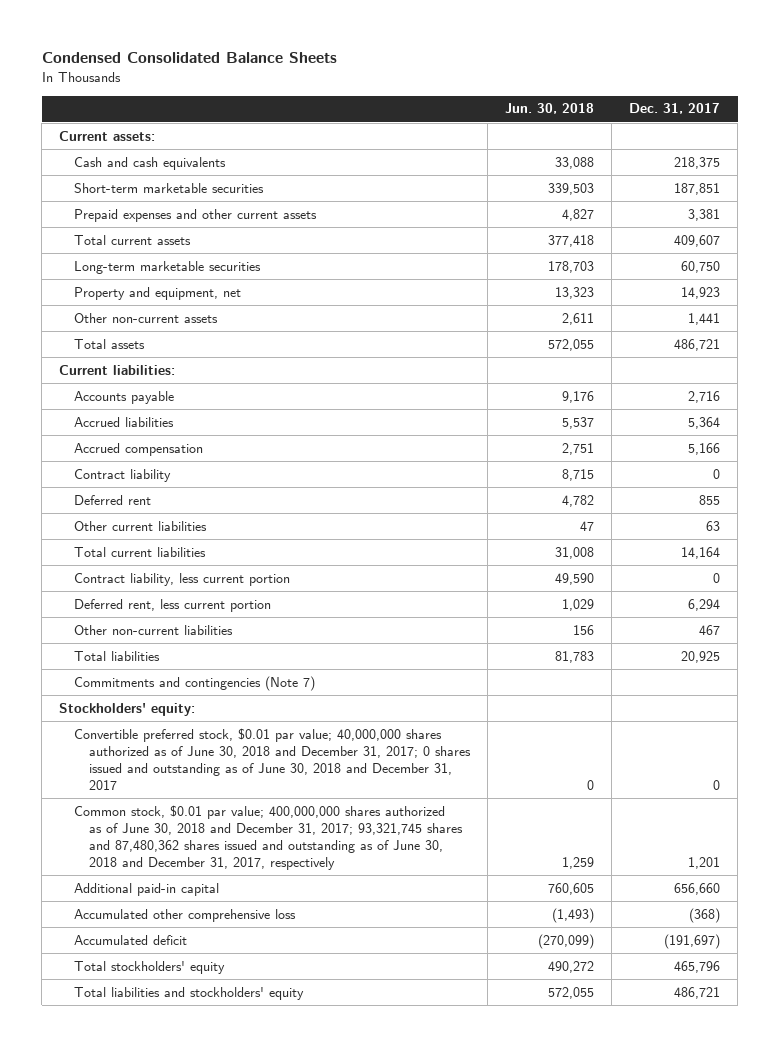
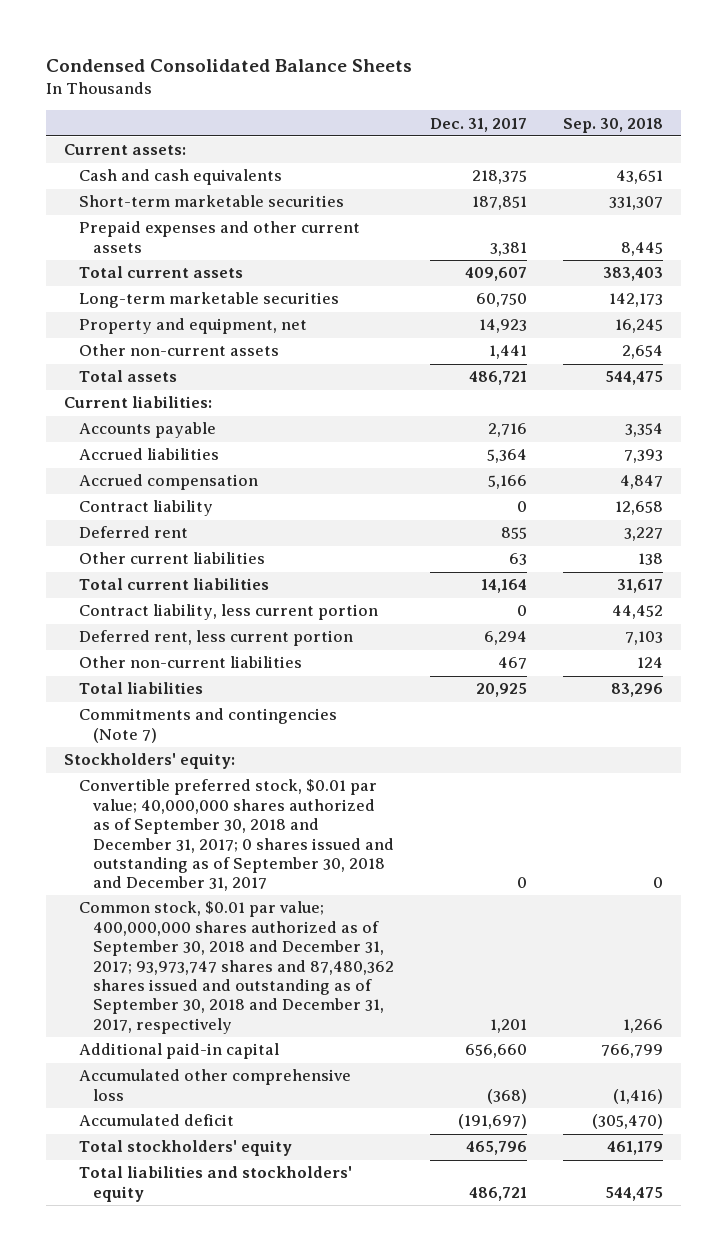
- | Jun. 30, 2018 | Dec. 31, 2017
+ | Dec. 31, 2017 | Sep. 30, 2018
- Convertible preferred stock, $0.01 par value; 40,000,000 shares authorized as of June 30, 2018 and December 31, 2017; 0 shares issued and outstanding as of June 30, 2018 and December 31, 2017 | 0 | 0
- Common stock, $0.01 par value; 400,000,000 shares authorized as of June 30, 2018 and December 31, 2017; 93,321,745 shares and 87,480,362 shares issued and outstanding as of June 30, 2018 and December 31, 2017, respectively | 1,259 | 1,201
+ Convertible preferred stock, $0.01 par value; 40,000,000 shares authorized as of September 30, 2018 and December 31, 2017; 0 shares issued and outstanding as of September 30, 2018 and December 31, 2017 | 0 | 0
+ Common stock, $0.01 par value; 400,000,000 shares authorized as of September 30, 2018 and December 31, 2017; 93,973,747 shares and 87,480,362 shares issued and outstanding as of September 30, 2018 and December 31, 2017, respectively | 1,201 | 1,266

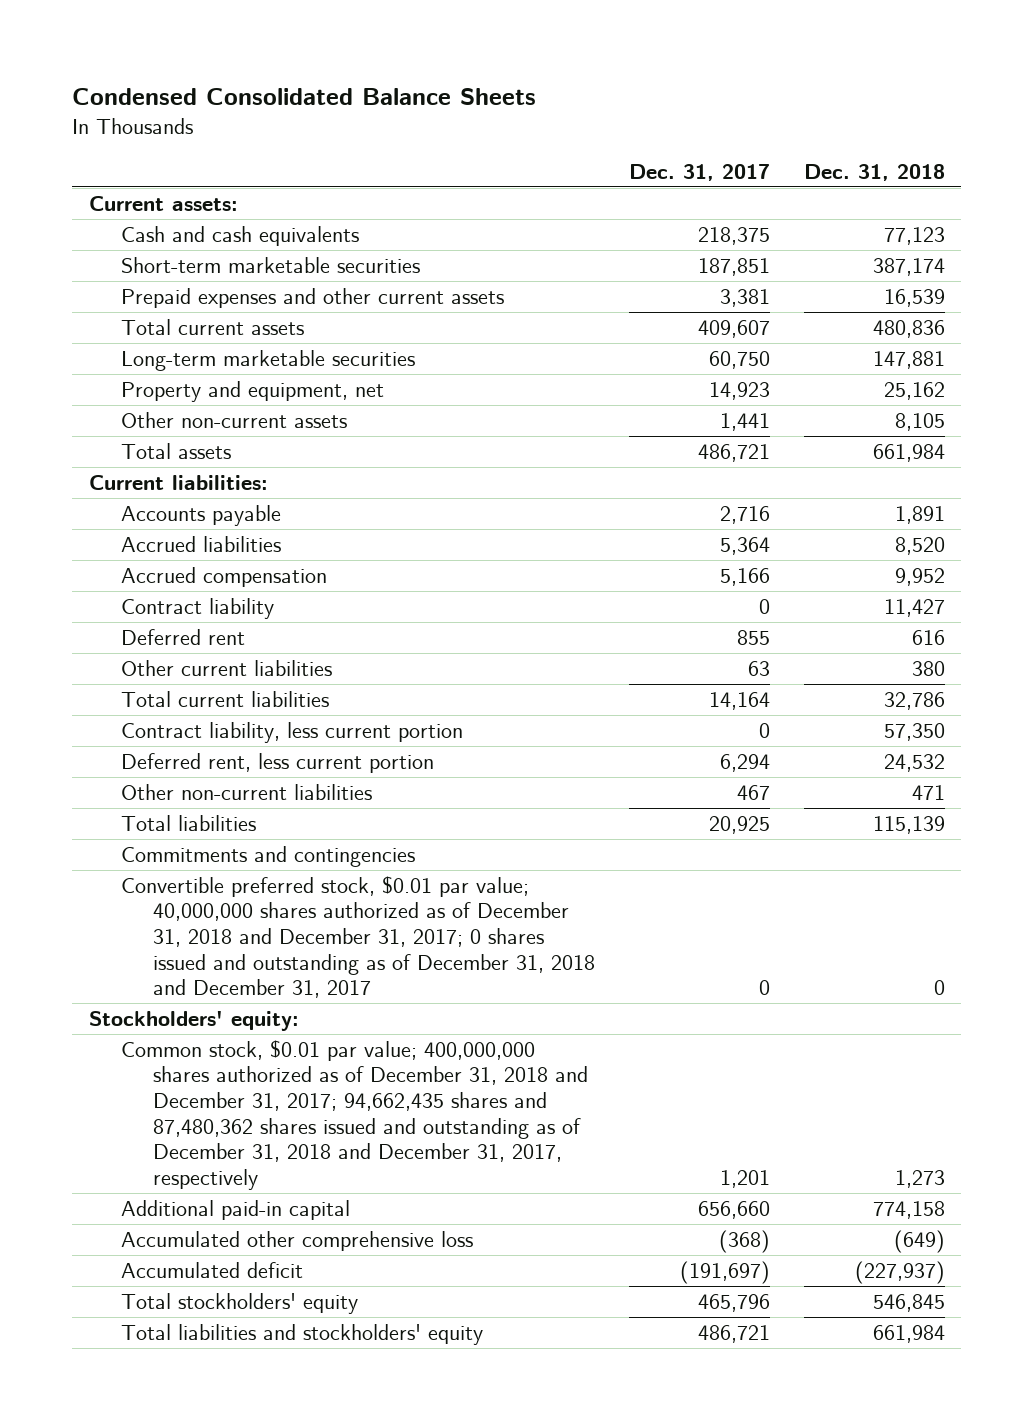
- | Dec. 31, 2017 | Sep. 30, 2018
+ | Dec. 31, 2017 | Dec. 31, 2018
- Commitments and contingencies (Note 7)
+ Commitments and contingencies
+ Convertible preferred stock, $0.01 par value; 40,000,000 shares authorized as of December 31, 2018 and December 31, 2017; 0 shares issued and outstanding as of December 31, 2018 and December 31, 2017 | 0 | 0
- Convertible preferred stock, $0.01 par value; 40,000,000 shares authorized as of September 30, 2018 and December 31, 2017; 0 shares issued and outstanding as of September 30, 2018 and December 31, 2017 | 0 | 0
- Common stock, $0.01 par value; 400,000,000 shares authorized as of September 30, 2018 and December 31, 2017; 93,973,747 shares and 87,480,362 shares issued and outstanding as of September 30, 2018 and December 31, 2017, respectively | 1,201 | 1,266
+ Common stock, $0.01 par value; 400,000,000 shares authorized as of December 31, 2018 and December 31, 2017; 94,662,435 shares and 87,480,362 shares issued and outstanding as of December 31, 2018 and December 31, 2017, respectively | 1,201 | 1,273

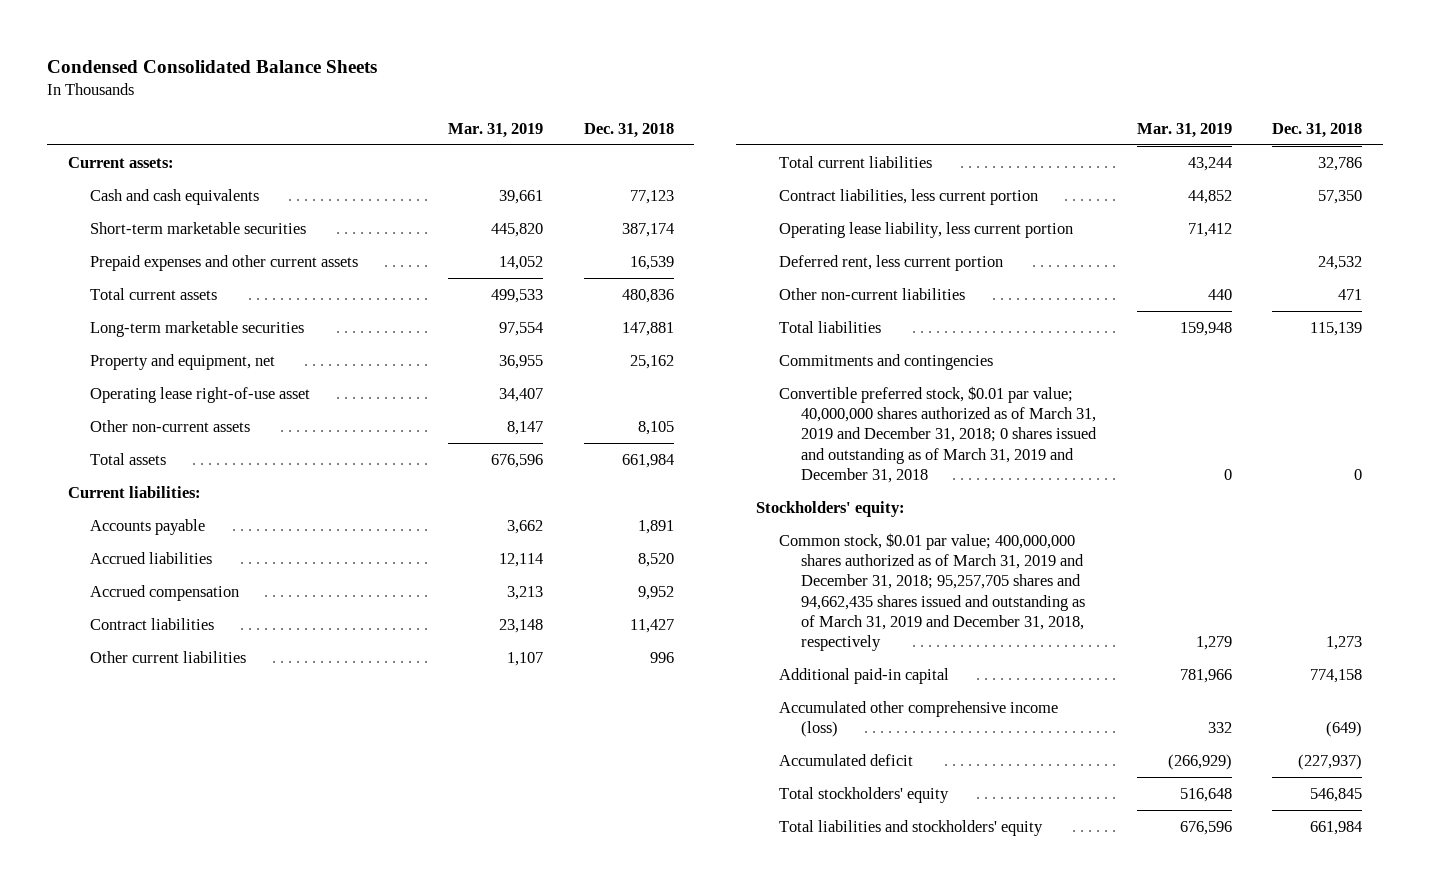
- | Dec. 31, 2017 | Dec. 31, 2018
+ | Mar. 31, 2019 | Dec. 31, 2018
+ Operating lease right-of-use asset | 34,407 |
- Contract liability | 0 | 11,427
- Deferred rent | 855 | 616
- Other current liabilities | 63 | 380
+ Contract liabilities | 23,148 | 11,427
+ Other current liabilities | 1,107 | 996
- Contract liability, less current portion | 0 | 57,350
+ Contract liabilities, less current portion | 44,852 | 57,350
+ Operating lease liability, less current portion | 71,412 |
- Convertible preferred stock, $0.01 par value; 40,000,000 shares authorized as of December 31, 2018 and December 31, 2017; 0 shares issued and outstanding as of December 31, 2018 and December 31, 2017 | 0 | 0
+ Convertible preferred stock, $0.01 par value; 40,000,000 shares authorized as of March 31, 2019 and December 31, 2018; 0 shares issued and outstanding as of March 31, 2019 and December 31, 2018 | 0 | 0
- Common stock, $0.01 par value; 400,000,000 shares authorized as of December 31, 2018 and December 31, 2017; 94,662,435 shares and 87,480,362 shares issued and outstanding as of December 31, 2018 and December 31, 2017, respectively | 1,201 | 1,273
+ Common stock, $0.01 par value; 400,000,000 shares authorized as of March 31, 2019 and December 31, 2018; 95,257,705 shares and 94,662,435 shares issued and outstanding as of March 31, 2019 and December 31, 2018, respectively | 1,279 | 1,273
- Accumulated other comprehensive loss | (368) | (649)
+ Accumulated other comprehensive income (loss) | 332 | (649)

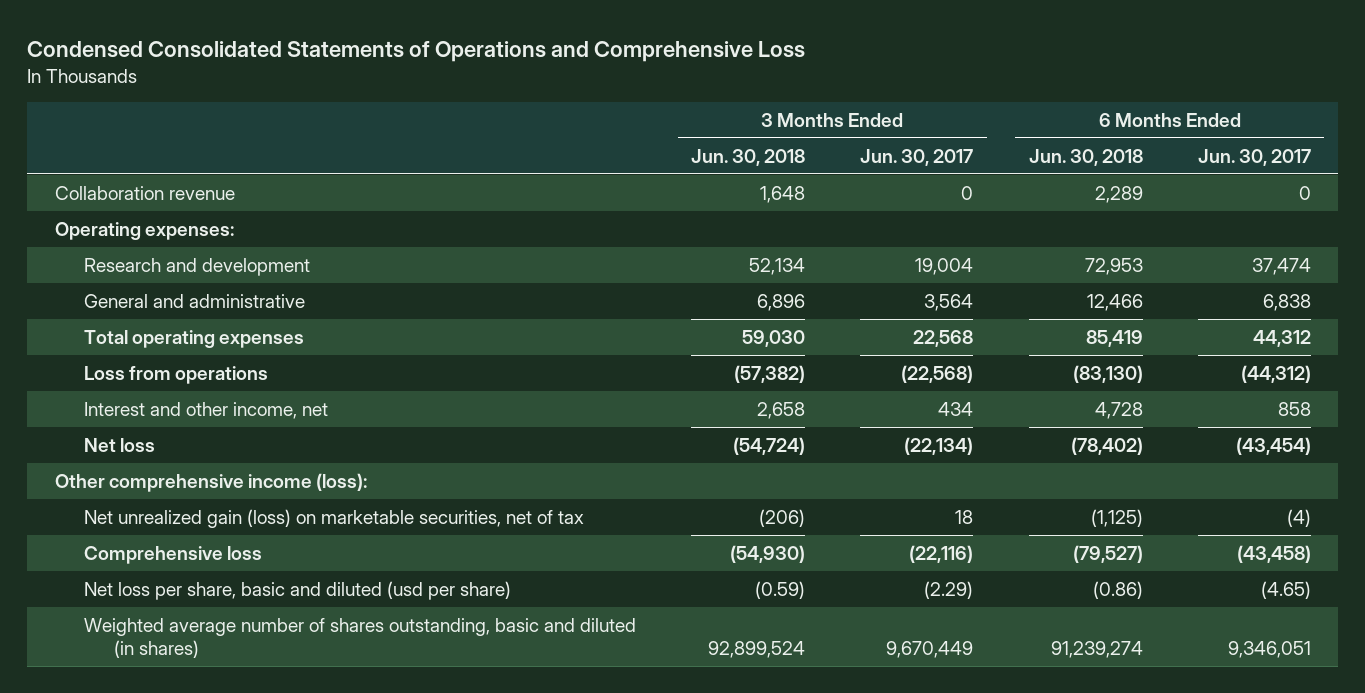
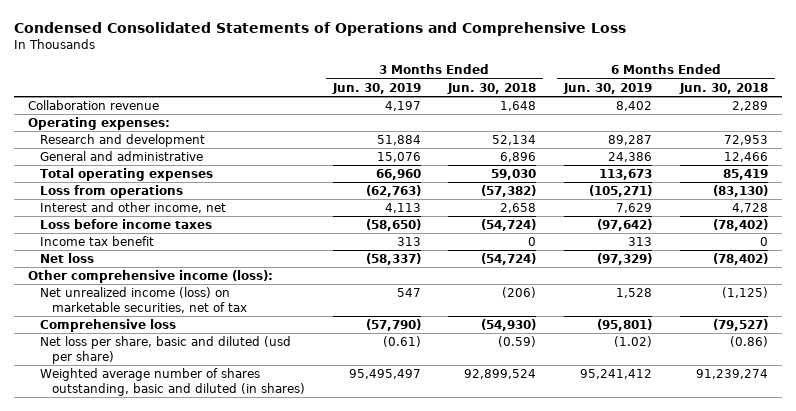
- | 3 Months Ended Jun. 30, 2018 | 3 Months Ended Jun. 30, 2017 | 6 Months Ended Jun. 30, 2018 | 6 Months Ended Jun. 30, 2017
+ | 3 Months Ended Jun. 30, 2019 | 3 Months Ended Jun. 30, 2018 | 6 Months Ended Jun. 30, 2019 | 6 Months Ended Jun. 30, 2018
+ Loss before income taxes | (58,650) | (54,724) | (97,642) | (78,402)
+ Income tax benefit | 313 | 0 | 313 | 0
- Net unrealized gain (loss) on marketable securities, net of tax | (206) | 18 | (1,125) | (4)
+ Net unrealized income (loss) on marketable securities, net of tax | 547 | (206) | 1,528 | (1,125)

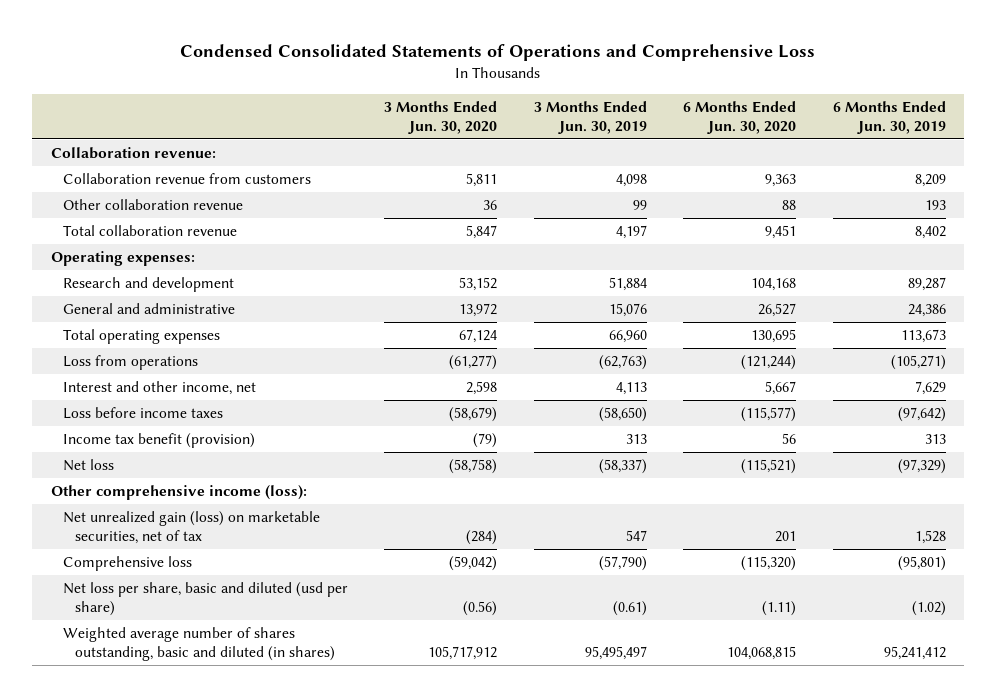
- | 3 Months Ended Jun. 30, 2019 | 3 Months Ended Jun. 30, 2018 | 6 Months Ended Jun. 30, 2019 | 6 Months Ended Jun. 30, 2018
+ | 3 Months Ended Jun. 30, 2020 | 3 Months Ended Jun. 30, 2019 | 6 Months Ended Jun. 30, 2020 | 6 Months Ended Jun. 30, 2019
- Collaboration revenue | 4,197 | 1,648 | 8,402 | 2,289
+ Collaboration revenue:
+ Collaboration revenue from customers | 5,811 | 4,098 | 9,363 | 8,209
+ Other collaboration revenue | 36 | 99 | 88 | 193
+ Total collaboration revenue | 5,847 | 4,197 | 9,451 | 8,402
- Income tax benefit | 313 | 0 | 313 | 0
+ Income tax benefit (provision) | (79) | 313 | 56 | 313
- Net unrealized income (loss) on marketable securities, net of tax | 547 | (206) | 1,528 | (1,125)
+ Net unrealized gain (loss) on marketable securities, net of tax | (284) | 547 | 201 | 1,528

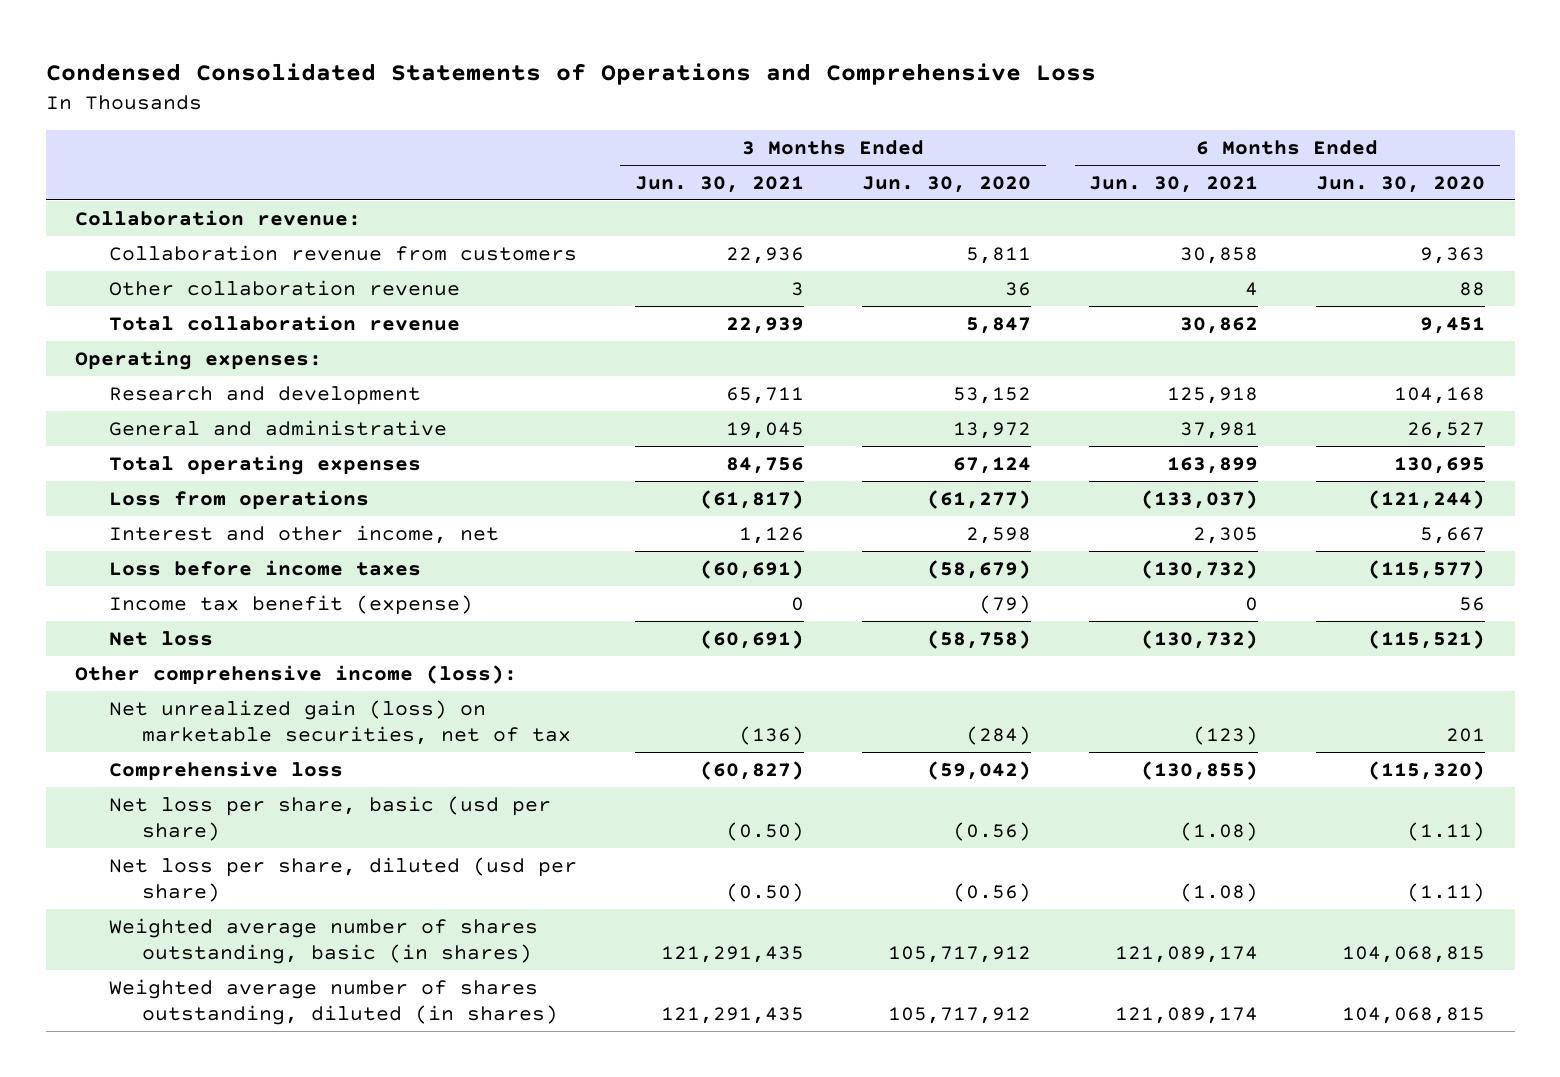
- | 3 Months Ended Jun. 30, 2020 | 3 Months Ended Jun. 30, 2019 | 6 Months Ended Jun. 30, 2020 | 6 Months Ended Jun. 30, 2019
+ | 3 Months Ended Jun. 30, 2021 | 3 Months Ended Jun. 30, 2020 | 6 Months Ended Jun. 30, 2021 | 6 Months Ended Jun. 30, 2020
- Income tax benefit (provision) | (79) | 313 | 56 | 313
+ Income tax benefit (expense) | 0 | (79) | 0 | 56
- Net loss per share, basic and diluted (usd per share) | (0.56) | (0.61) | (1.11) | (1.02)
- Weighted average number of shares outstanding, basic and diluted (in shares) | 105,717,912 | 95,495,497 | 104,068,815 | 95,241,412
+ Net loss per share, basic (usd per share) | (0.50) | (0.56) | (1.08) | (1.11)
+ Net loss per share, diluted (usd per share) | (0.50) | (0.56) | (1.08) | (1.11)
+ Weighted average number of shares outstanding, basic (in shares) | 121,291,435 | 105,717,912 | 121,089,174 | 104,068,815
+ Weighted average number of shares outstanding, diluted (in shares) | 121,291,435 | 105,717,912 | 121,089,174 | 104,068,815

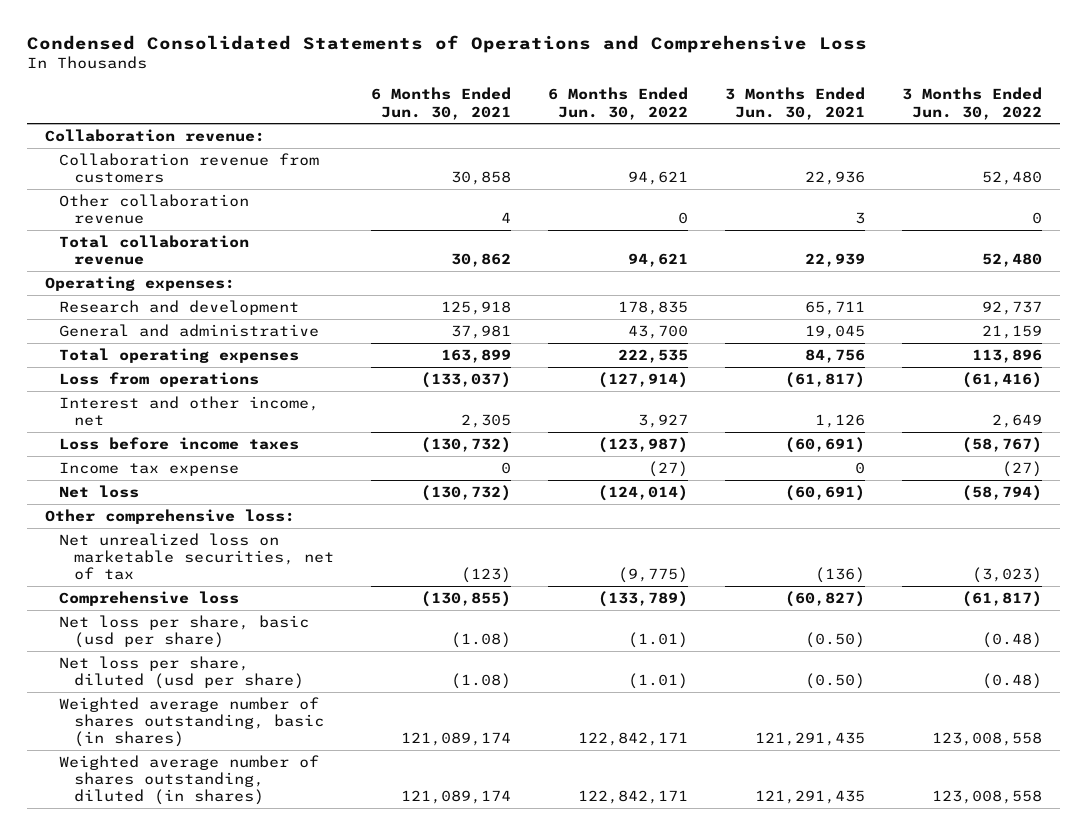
- | 3 Months Ended Jun. 30, 2021 | 3 Months Ended Jun. 30, 2020 | 6 Months Ended Jun. 30, 2021 | 6 Months Ended Jun. 30, 2020
+ | 6 Months Ended Jun. 30, 2021 | 6 Months Ended Jun. 30, 2022 | 3 Months Ended Jun. 30, 2021 | 3 Months Ended Jun. 30, 2022
- Income tax benefit (expense) | 0 | (79) | 0 | 56
+ Income tax expense | 0 | (27) | 0 | (27)
- Other comprehensive income (loss):
- Net unrealized gain (loss) on marketable securities, net of tax | (136) | (284) | (123) | 201
+ Other comprehensive loss:
+ Net unrealized loss on marketable securities, net of tax | (123) | (9,775) | (136) | (3,023)

